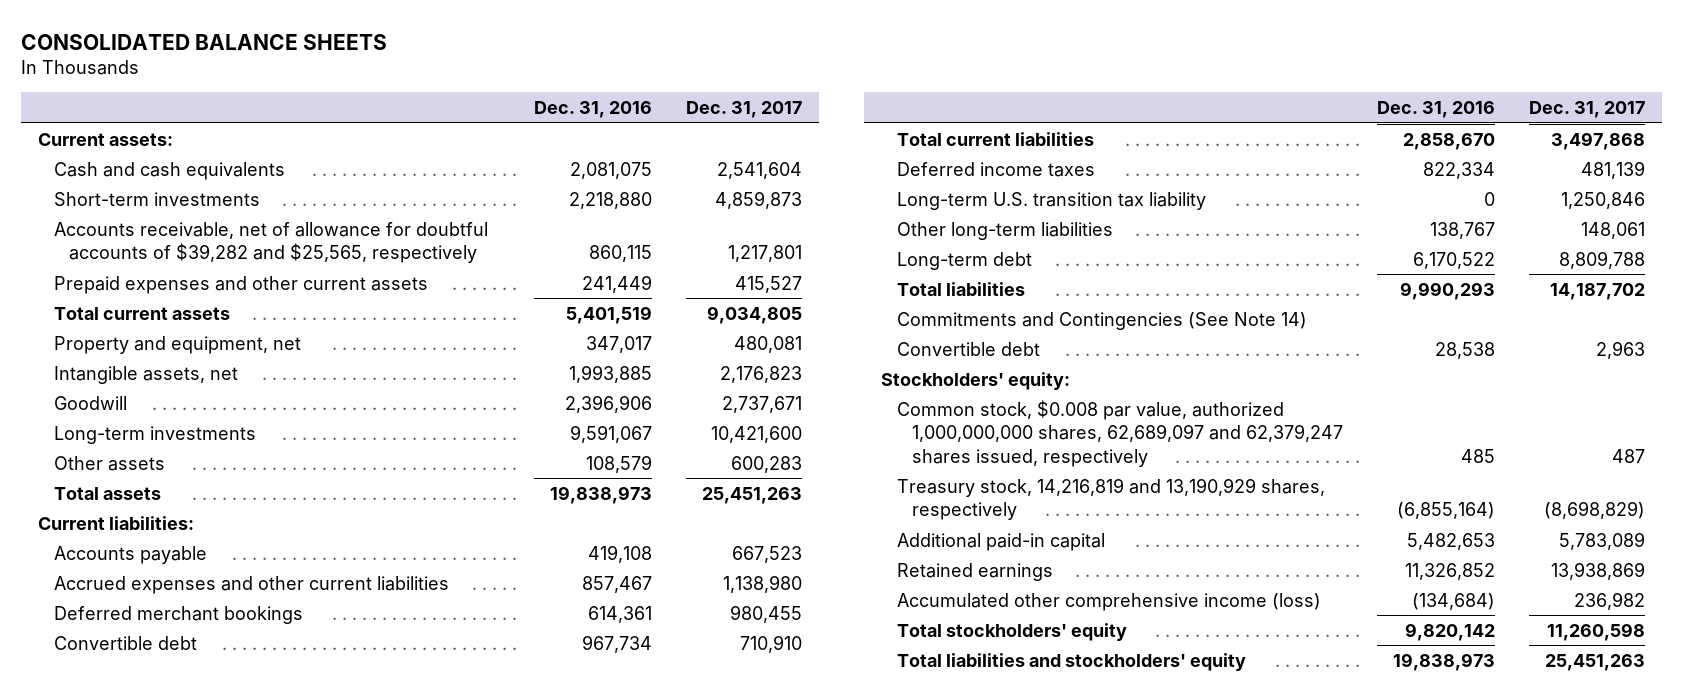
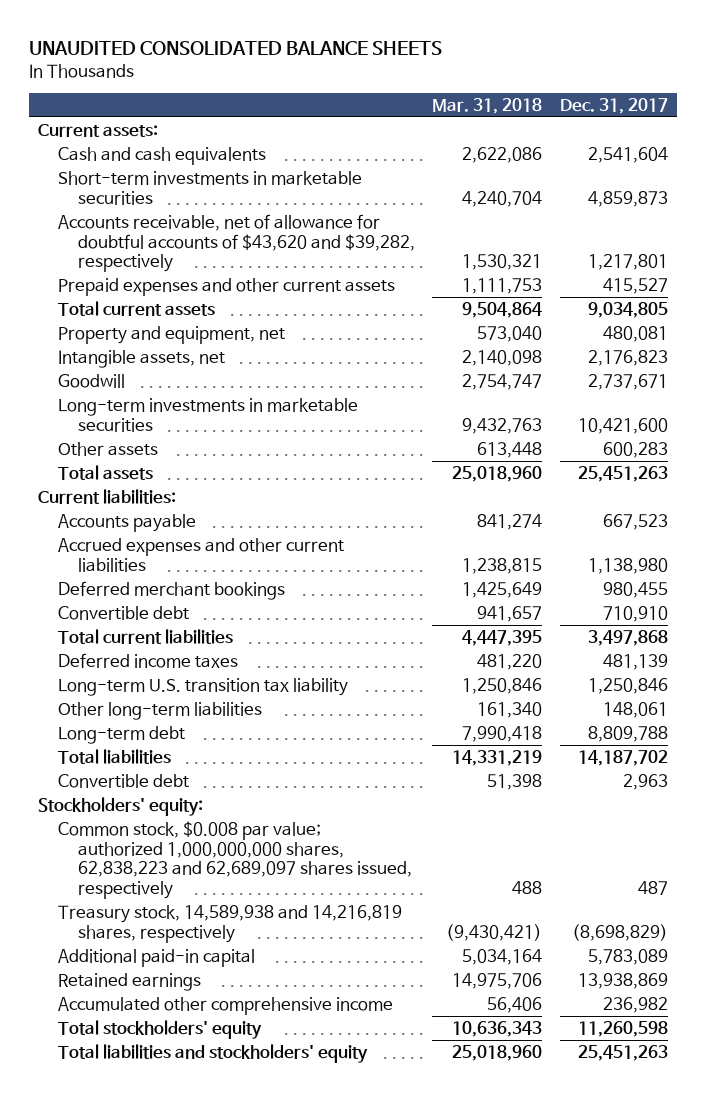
- CONSOLIDATED BALANCE SHEETS
+ UNAUDITED CONSOLIDATED BALANCE SHEETS
- | Dec. 31, 2016 | Dec. 31, 2017
+ | Mar. 31, 2018 | Dec. 31, 2017
- Short-term investments | 2,218,880 | 4,859,873
- Accounts receivable, net of allowance for doubtful accounts of $39,282 and $25,565, respectively | 860,115 | 1,217,801
+ Short-term investments in marketable securities | 4,240,704 | 4,859,873
+ Accounts receivable, net of allowance for doubtful accounts of $43,620 and $39,282, respectively | 1,530,321 | 1,217,801
- Long-term investments | 9,591,067 | 10,421,600
+ Long-term investments in marketable securities | 9,432,763 | 10,421,600
- Commitments and Contingencies (See Note 14)
- Common stock, $0.008 par value, authorized 1,000,000,000 shares, 62,689,097 and 62,379,247 shares issued, respectively | 485 | 487
- Treasury stock, 14,216,819 and 13,190,929 shares, respectively | (6,855,164) | (8,698,829)
+ Common stock, $0.008 par value; authorized 1,000,000,000 shares, 62,838,223 and 62,689,097 shares issued, respectively | 488 | 487
+ Treasury stock, 14,589,938 and 14,216,819 shares, respectively | (9,430,421) | (8,698,829)
- Accumulated other comprehensive income (loss) | (134,684) | 236,982
+ Accumulated other comprehensive income | 56,406 | 236,982

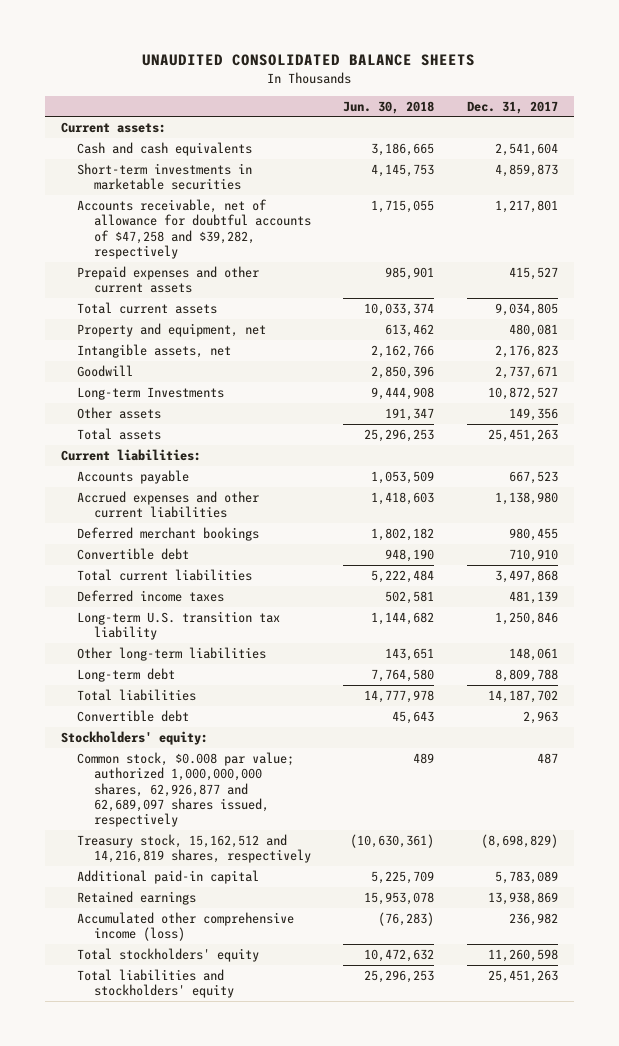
- | Mar. 31, 2018 | Dec. 31, 2017
+ | Jun. 30, 2018 | Dec. 31, 2017
- Accounts receivable, net of allowance for doubtful accounts of $43,620 and $39,282, respectively | 1,530,321 | 1,217,801
+ Accounts receivable, net of allowance for doubtful accounts of $47,258 and $39,282, respectively | 1,715,055 | 1,217,801
- Long-term investments in marketable securities | 9,432,763 | 10,421,600
- Other assets | 613,448 | 600,283
+ Long-term Investments | 9,444,908 | 10,872,527
+ Other assets | 191,347 | 149,356
- Common stock, $0.008 par value; authorized 1,000,000,000 shares, 62,838,223 and 62,689,097 shares issued, respectively | 488 | 487
- Treasury stock, 14,589,938 and 14,216,819 shares, respectively | (9,430,421) | (8,698,829)
+ Common stock, $0.008 par value; authorized 1,000,000,000 shares, 62,926,877 and 62,689,097 shares issued, respectively | 489 | 487
+ Treasury stock, 15,162,512 and 14,216,819 shares, respectively | (10,630,361) | (8,698,829)
- Accumulated other comprehensive income | 56,406 | 236,982
+ Accumulated other comprehensive income (loss) | (76,283) | 236,982

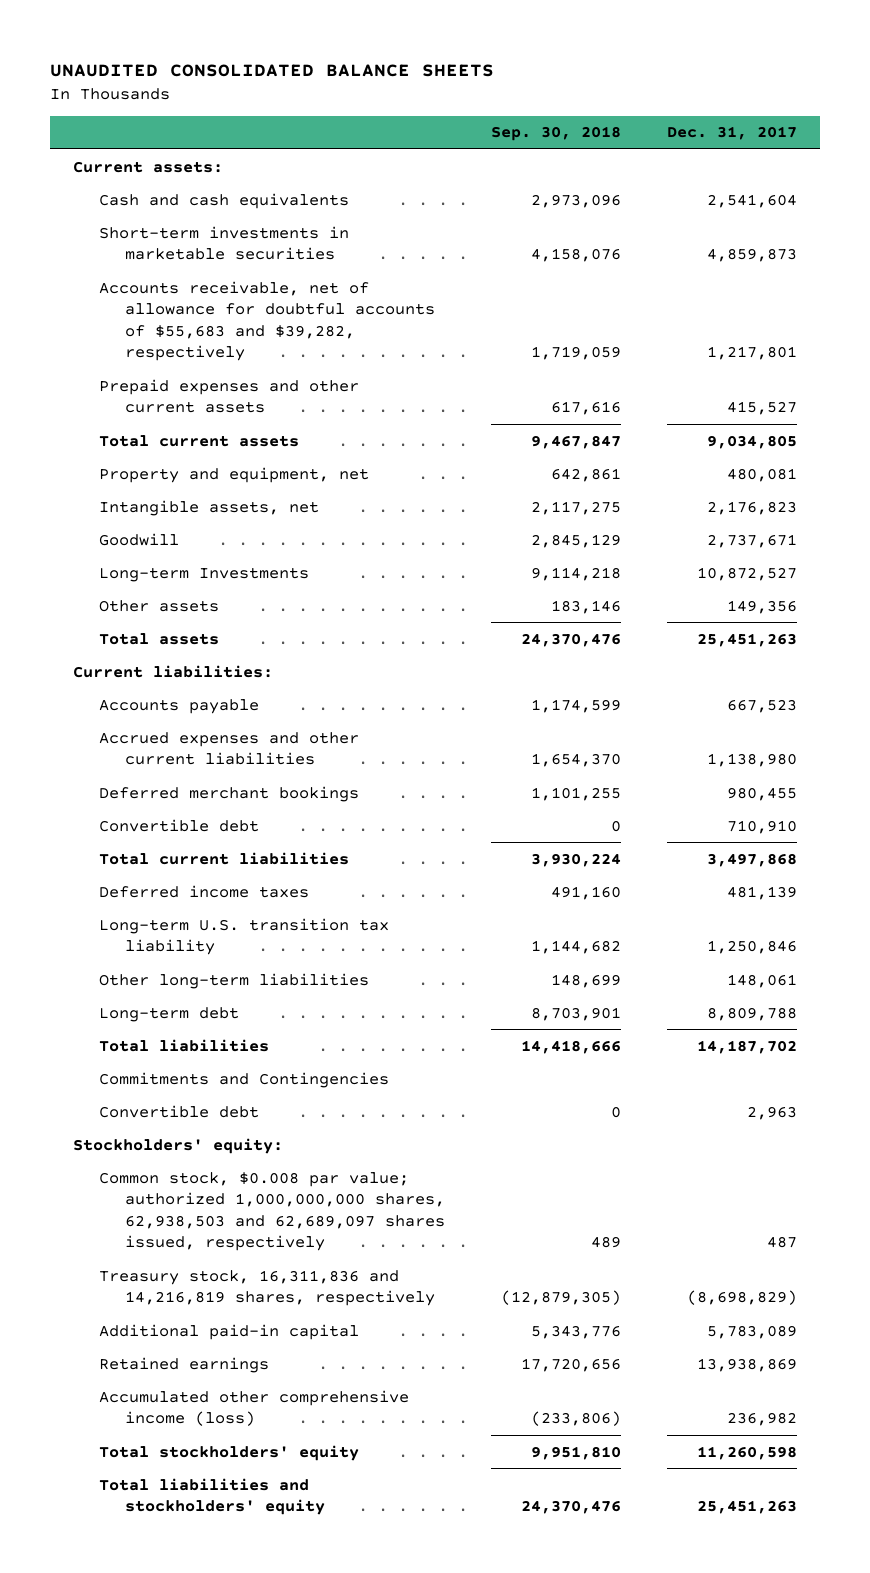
- | Jun. 30, 2018 | Dec. 31, 2017
+ | Sep. 30, 2018 | Dec. 31, 2017
- Accounts receivable, net of allowance for doubtful accounts of $47,258 and $39,282, respectively | 1,715,055 | 1,217,801
+ Accounts receivable, net of allowance for doubtful accounts of $55,683 and $39,282, respectively | 1,719,059 | 1,217,801
+ Commitments and Contingencies
- Common stock, $0.008 par value; authorized 1,000,000,000 shares, 62,926,877 and 62,689,097 shares issued, respectively | 489 | 487
- Treasury stock, 15,162,512 and 14,216,819 shares, respectively | (10,630,361) | (8,698,829)
+ Common stock, $0.008 par value; authorized 1,000,000,000 shares, 62,938,503 and 62,689,097 shares issued, respectively | 489 | 487
+ Treasury stock, 16,311,836 and 14,216,819 shares, respectively | (12,879,305) | (8,698,829)

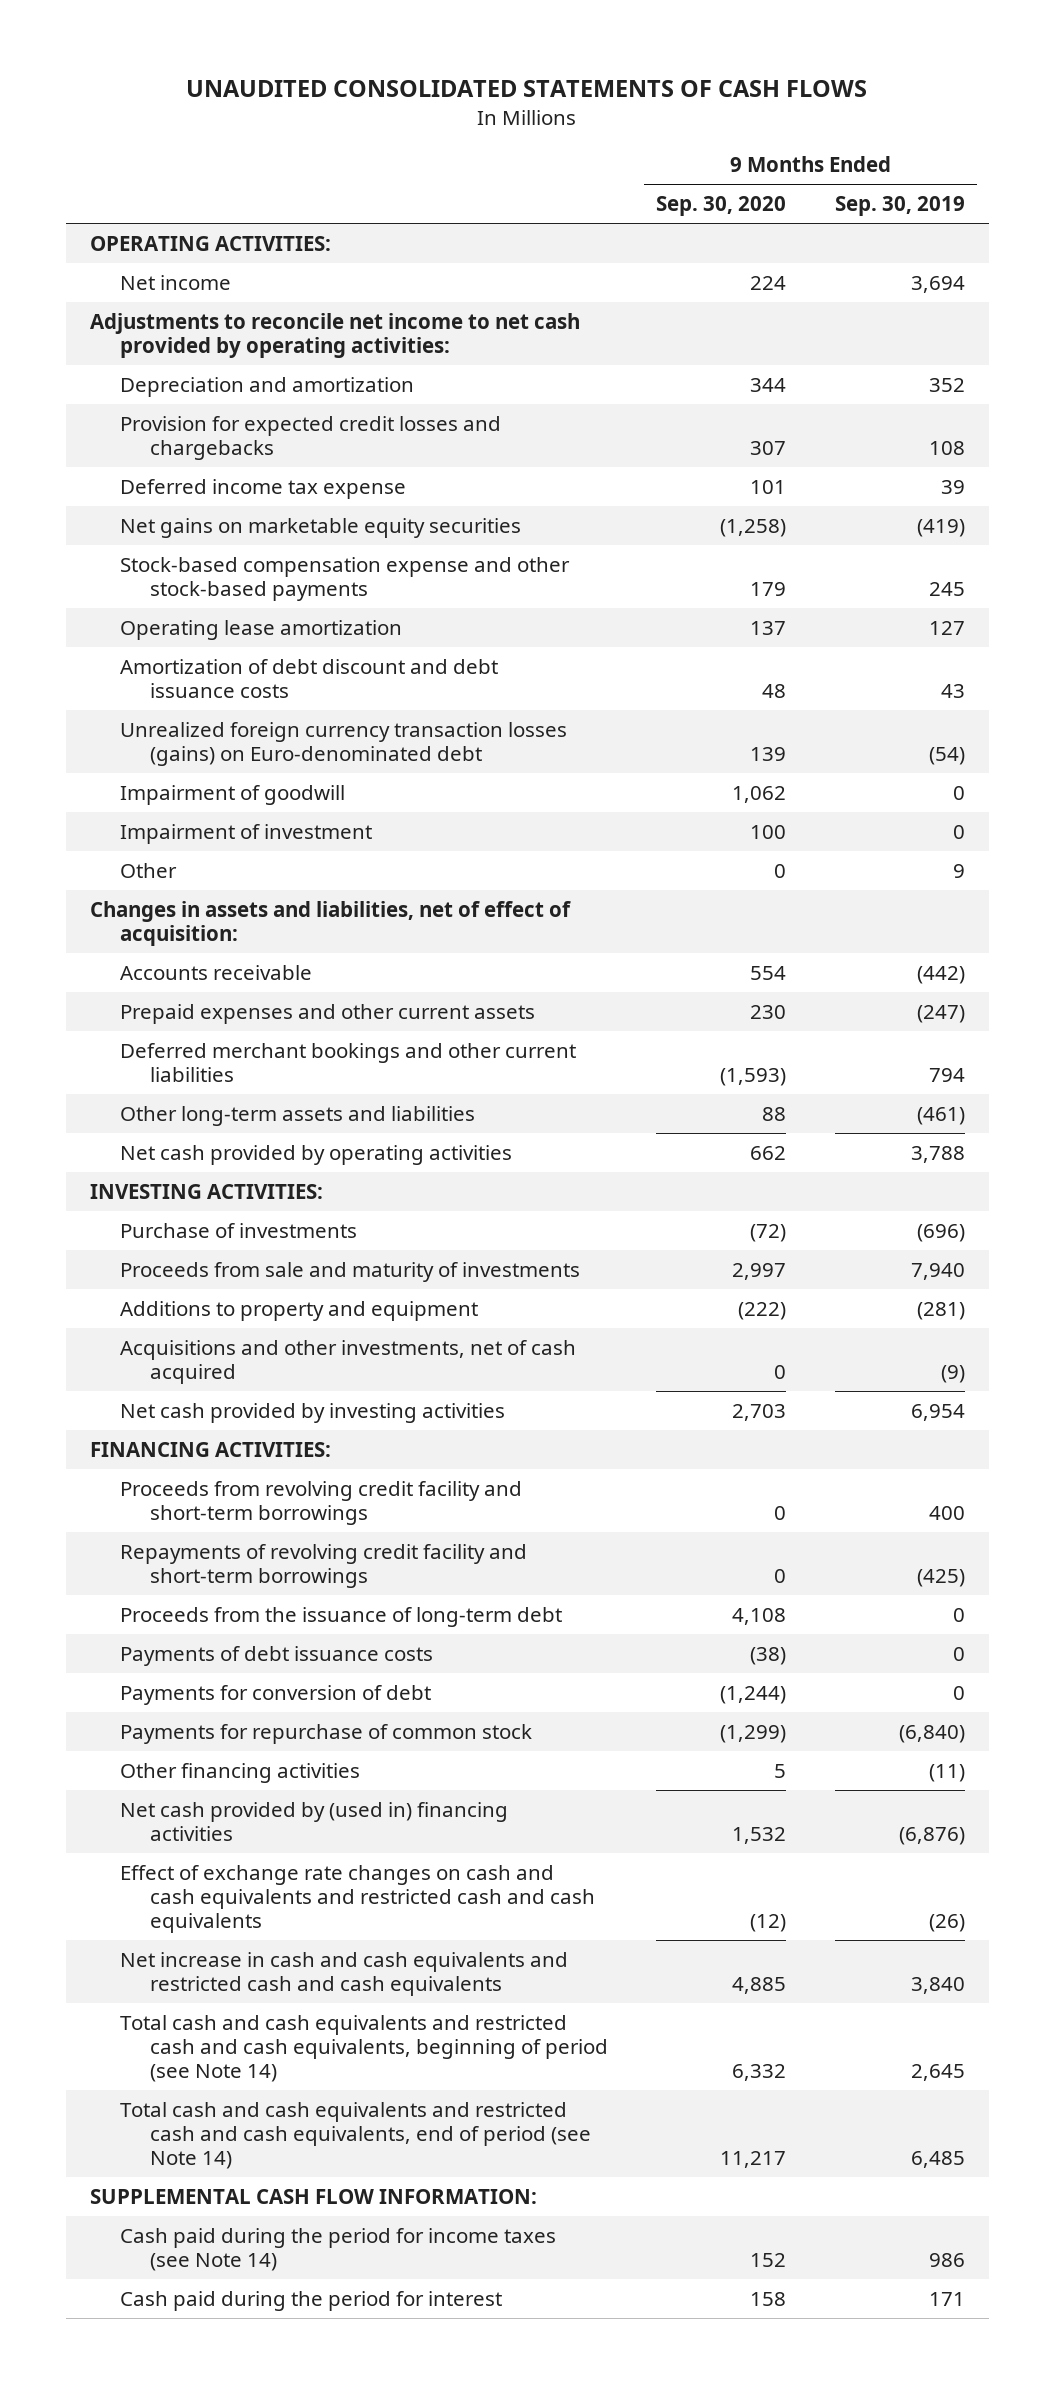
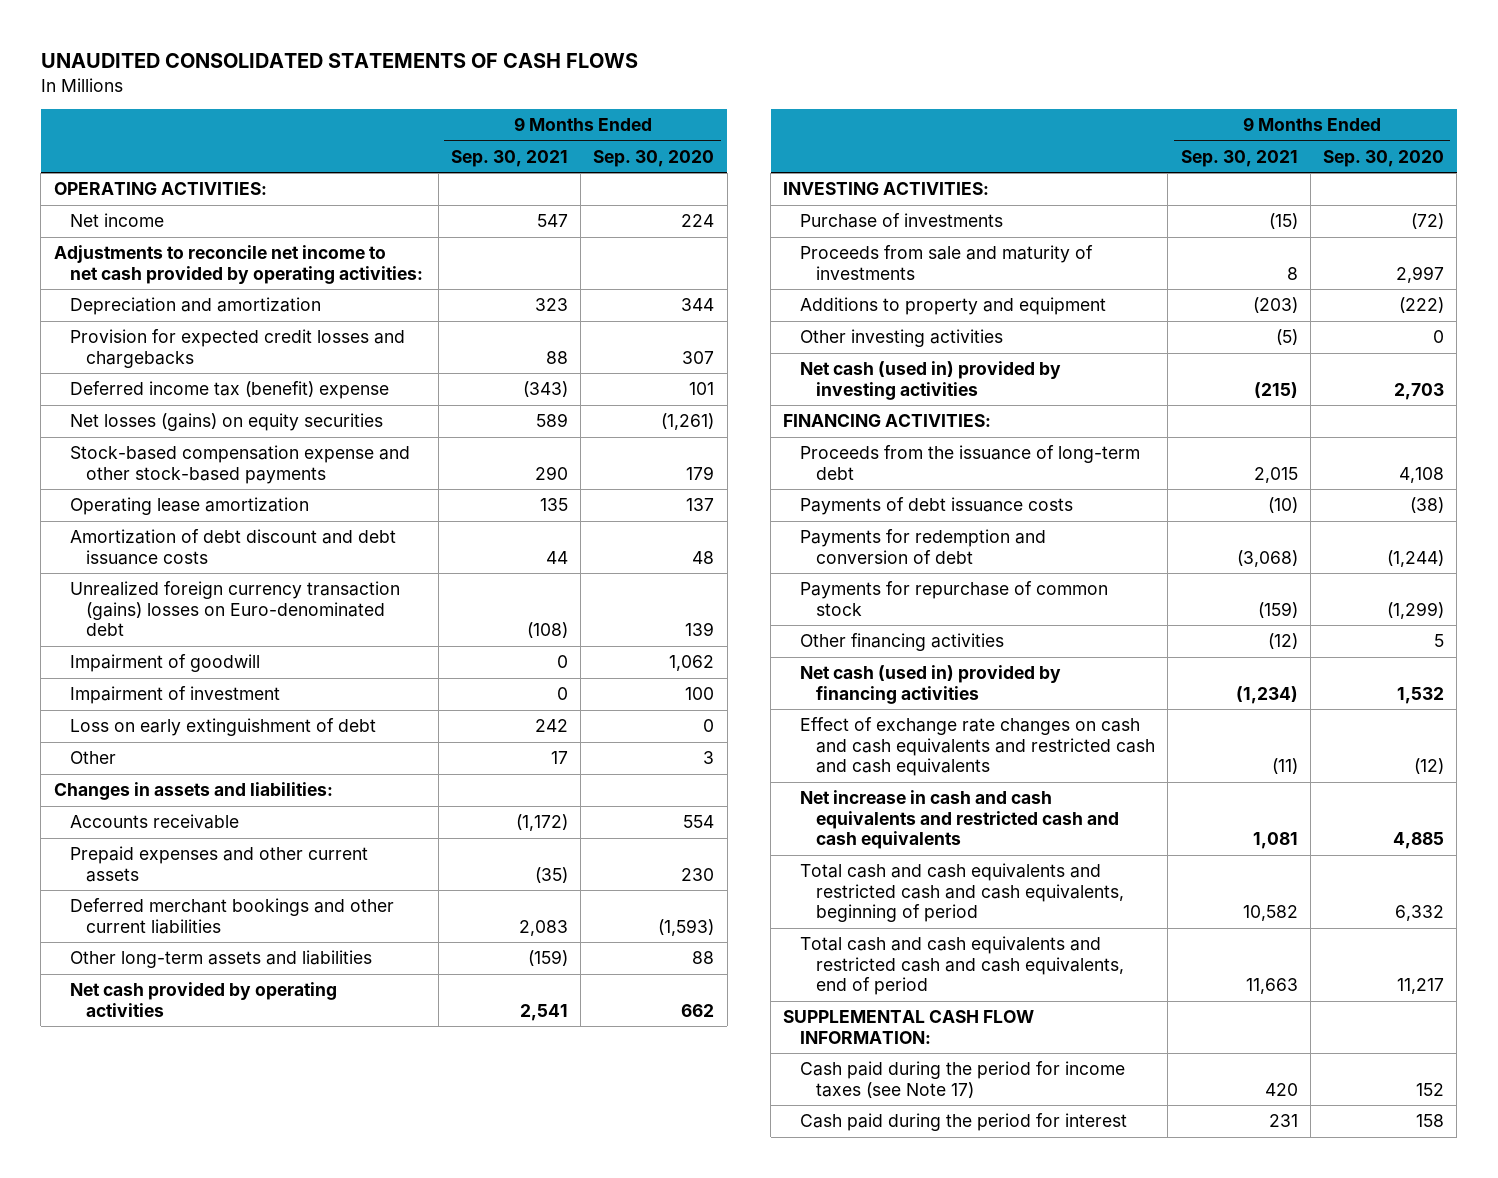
- | 9 Months Ended Sep. 30, 2020 | 9 Months Ended Sep. 30, 2019
+ | 9 Months Ended Sep. 30, 2021 | 9 Months Ended Sep. 30, 2020
- Deferred income tax expense | 101 | 39
- Net gains on marketable equity securities | (1,258) | (419)
+ Deferred income tax (benefit) expense | (343) | 101
+ Net losses (gains) on equity securities | 589 | (1,261)
- Unrealized foreign currency transaction losses (gains) on Euro-denominated debt | 139 | (54)
+ Unrealized foreign currency transaction (gains) losses on Euro-denominated debt | (108) | 139
- Other | 0 | 9
- Changes in assets and liabilities, net of effect of acquisition:
+ Loss on early extinguishment of debt | 242 | 0
+ Other | 17 | 3
+ Changes in assets and liabilities:
- Acquisitions and other investments, net of cash acquired | 0 | (9)
- Net cash provided by investing activities | 2,703 | 6,954
+ Other investing activities | (5) | 0
+ Net cash (used in) provided by investing activities | (215) | 2,703
- Proceeds from revolving credit facility and short-term borrowings | 0 | 400
- Repayments of revolving credit facility and short-term borrowings | 0 | (425)
- Payments for conversion of debt | (1,244) | 0
+ Payments for redemption and conversion of debt | (3,068) | (1,244)
- Net cash provided by (used in) financing activities | 1,532 | (6,876)
+ Net cash (used in) provided by financing activities | (1,234) | 1,532
- Total cash and cash equivalents and restricted cash and cash equivalents, beginning of period (see Note 14) | 6,332 | 2,645
- Total cash and cash equivalents and restricted cash and cash equivalents, end of period (see Note 14) | 11,217 | 6,485
+ Total cash and cash equivalents and restricted cash and cash equivalents, beginning of period | 10,582 | 6,332
+ Total cash and cash equivalents and restricted cash and cash equivalents, end of period | 11,663 | 11,217
- Cash paid during the period for income taxes (see Note 14) | 152 | 986
+ Cash paid during the period for income taxes (see Note 17) | 420 | 152

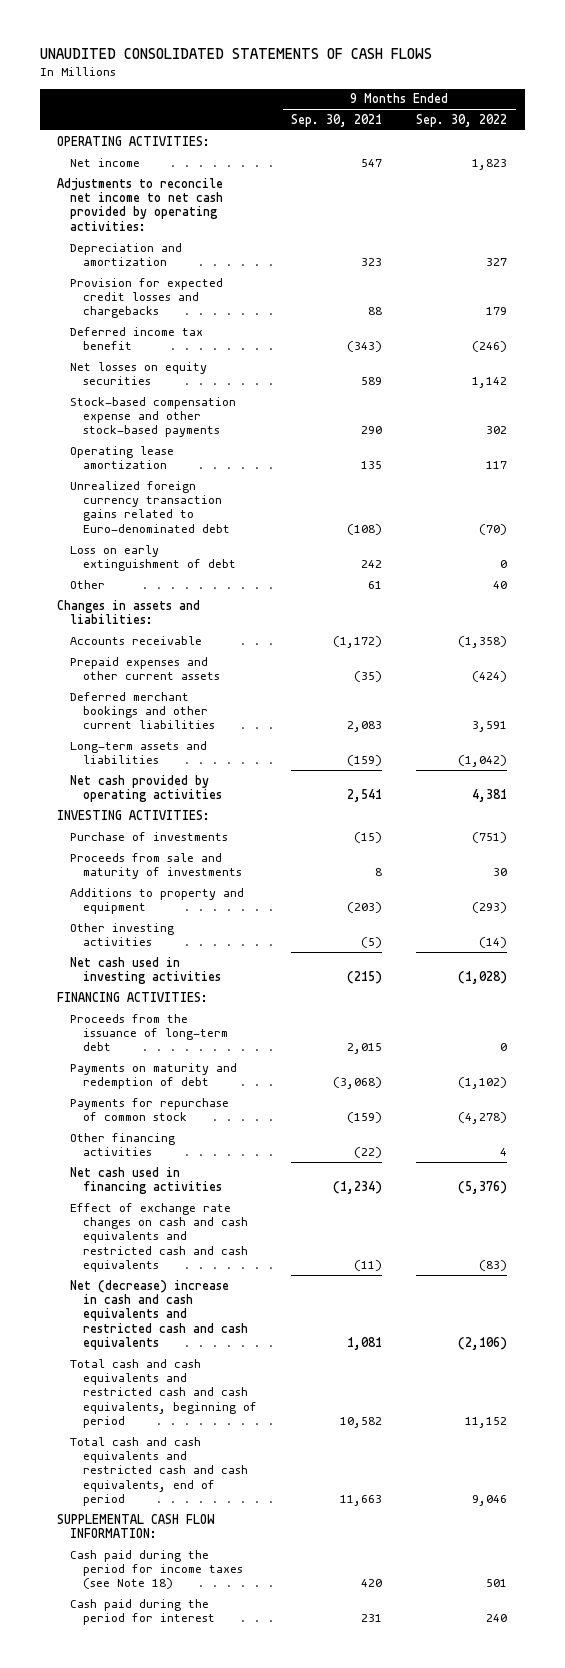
- | 9 Months Ended Sep. 30, 2021 | 9 Months Ended Sep. 30, 2020
+ | 9 Months Ended Sep. 30, 2021 | 9 Months Ended Sep. 30, 2022
- Deferred income tax (benefit) expense | (343) | 101
- Net losses (gains) on equity securities | 589 | (1,261)
+ Deferred income tax benefit | (343) | (246)
+ Net losses on equity securities | 589 | 1,142
- Amortization of debt discount and debt issuance costs | 44 | 48
- Unrealized foreign currency transaction (gains) losses on Euro-denominated debt | (108) | 139
- Impairment of goodwill | 0 | 1,062
- Impairment of investment | 0 | 100
+ Unrealized foreign currency transaction gains related to Euro-denominated debt | (108) | (70)
- Other | 17 | 3
+ Other | 61 | 40
- Other long-term assets and liabilities | (159) | 88
+ Long-term assets and liabilities | (159) | (1,042)
- Net cash (used in) provided by investing activities | (215) | 2,703
+ Net cash used in investing activities | (215) | (1,028)
- Payments of debt issuance costs | (10) | (38)
- Payments for redemption and conversion of debt | (3,068) | (1,244)
+ Payments on maturity and redemption of debt | (3,068) | (1,102)
- Other financing activities | (12) | 5
- Net cash (used in) provided by financing activities | (1,234) | 1,532
+ Other financing activities | (22) | 4
+ Net cash used in financing activities | (1,234) | (5,376)
- Net increase in cash and cash equivalents and restricted cash and cash equivalents | 1,081 | 4,885
+ Net (decrease) increase in cash and cash equivalents and restricted cash and cash equivalents | 1,081 | (2,106)
- Cash paid during the period for income taxes (see Note 17) | 420 | 152
+ Cash paid during the period for income taxes (see Note 18) | 420 | 501

